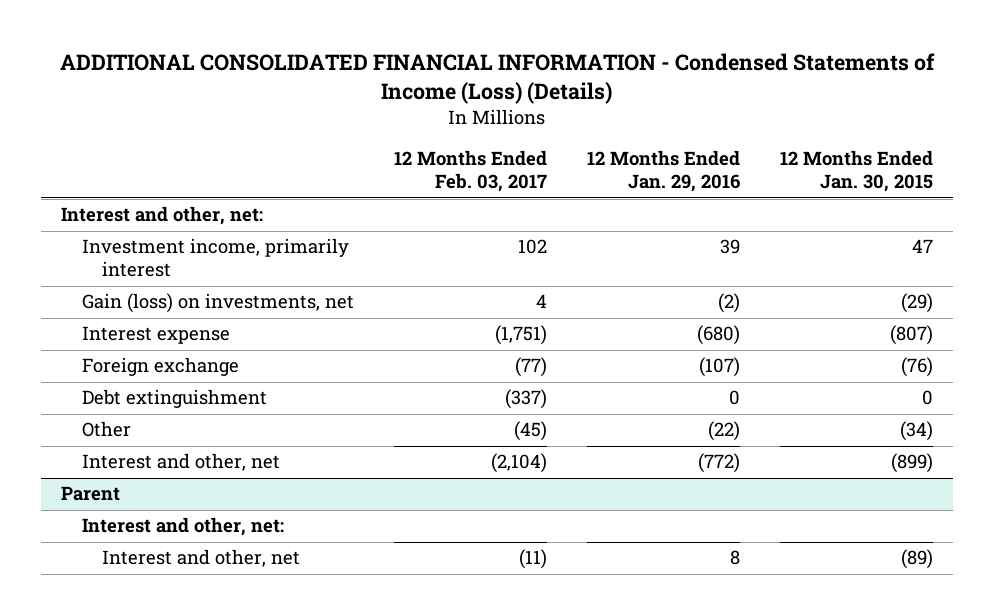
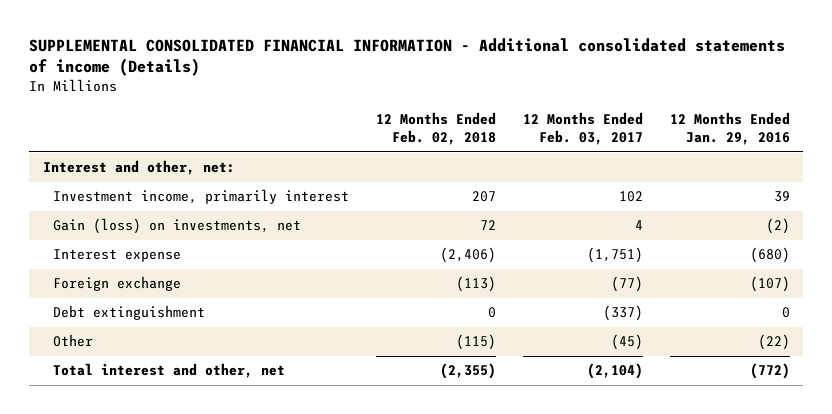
- ADDITIONAL CONSOLIDATED FINANCIAL INFORMATION - Condensed Statements of Income (Loss) (Details)
+ SUPPLEMENTAL CONSOLIDATED FINANCIAL INFORMATION - Additional consolidated statements of income (Details)
- | 12 Months Ended Feb. 03, 2017 | 12 Months Ended Jan. 29, 2016 | 12 Months Ended Jan. 30, 2015
+ | 12 Months Ended Feb. 02, 2018 | 12 Months Ended Feb. 03, 2017 | 12 Months Ended Jan. 29, 2016
- Interest and other, net | (2,104) | (772) | (899)
- Parent
- Interest and other, net:
- Interest and other, net | (11) | 8 | (89)
+ Total interest and other, net | (2,355) | (2,104) | (772)

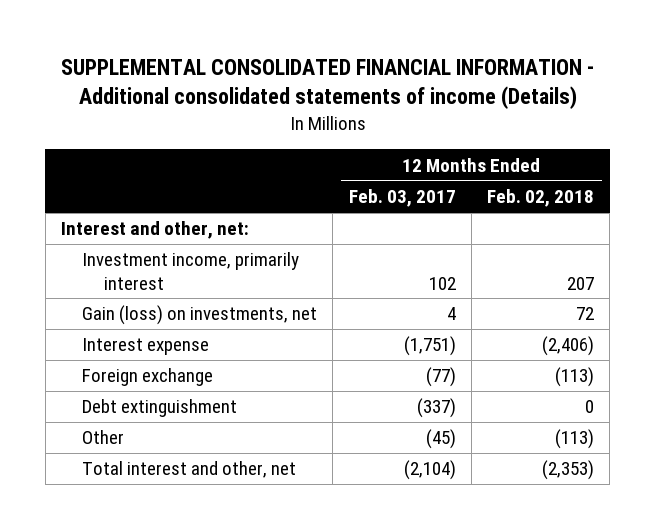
- | 12 Months Ended Feb. 02, 2018 | 12 Months Ended Feb. 03, 2017 | 12 Months Ended Jan. 29, 2016
+ | 12 Months Ended Feb. 03, 2017 | 12 Months Ended Feb. 02, 2018
- Other | (115) | (45) | (22)
- Total interest and other, net | (2,355) | (2,104) | (772)
+ Other | (45) | (113)
+ Total interest and other, net | (2,104) | (2,353)

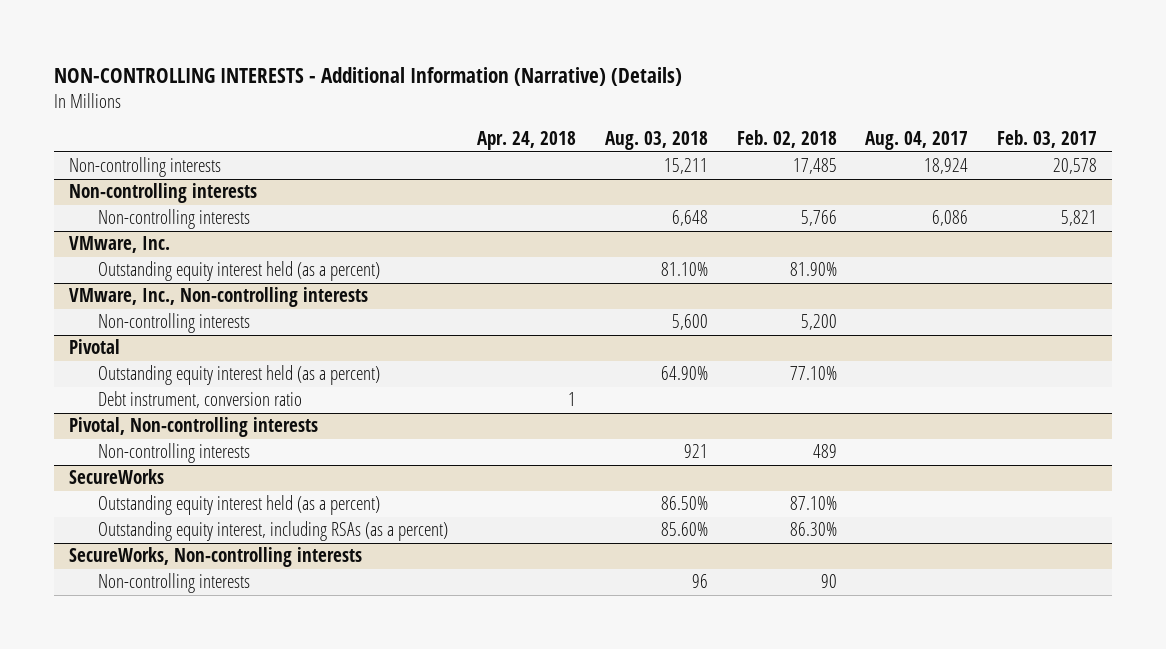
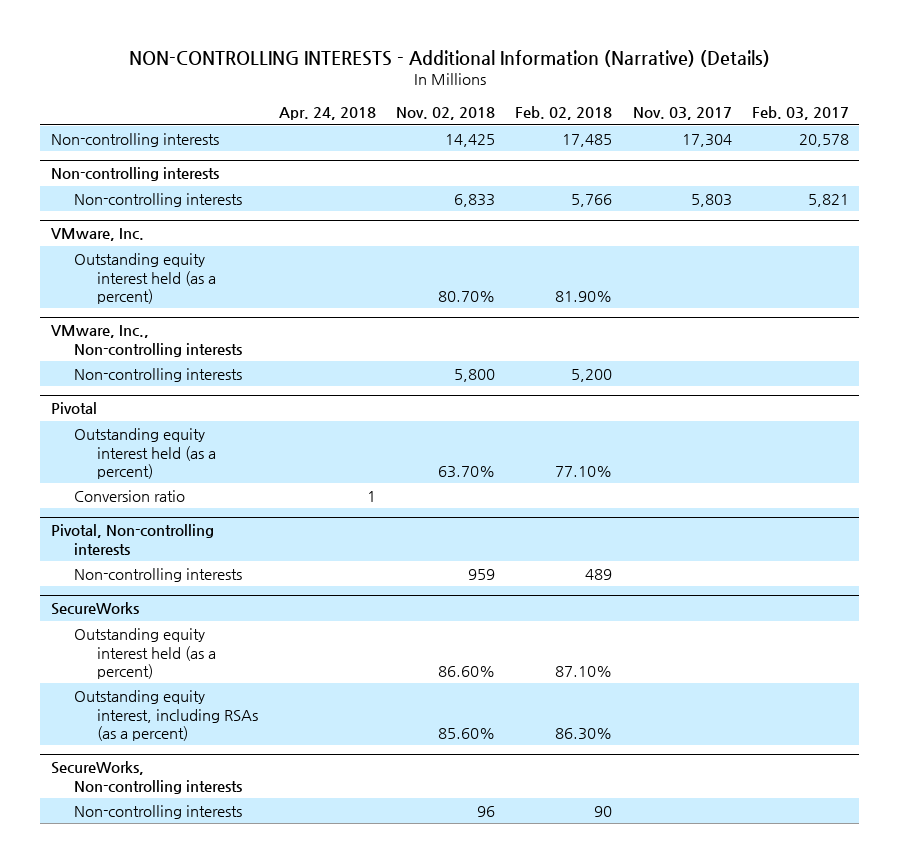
- | Apr. 24, 2018 | Aug. 03, 2018 | Feb. 02, 2018 | Aug. 04, 2017 | Feb. 03, 2017
+ | Apr. 24, 2018 | Nov. 02, 2018 | Feb. 02, 2018 | Nov. 03, 2017 | Feb. 03, 2017
@ Pivotal
- Debt instrument, conversion ratio | 1 | | | |
+ Conversion ratio | 1 | | | |

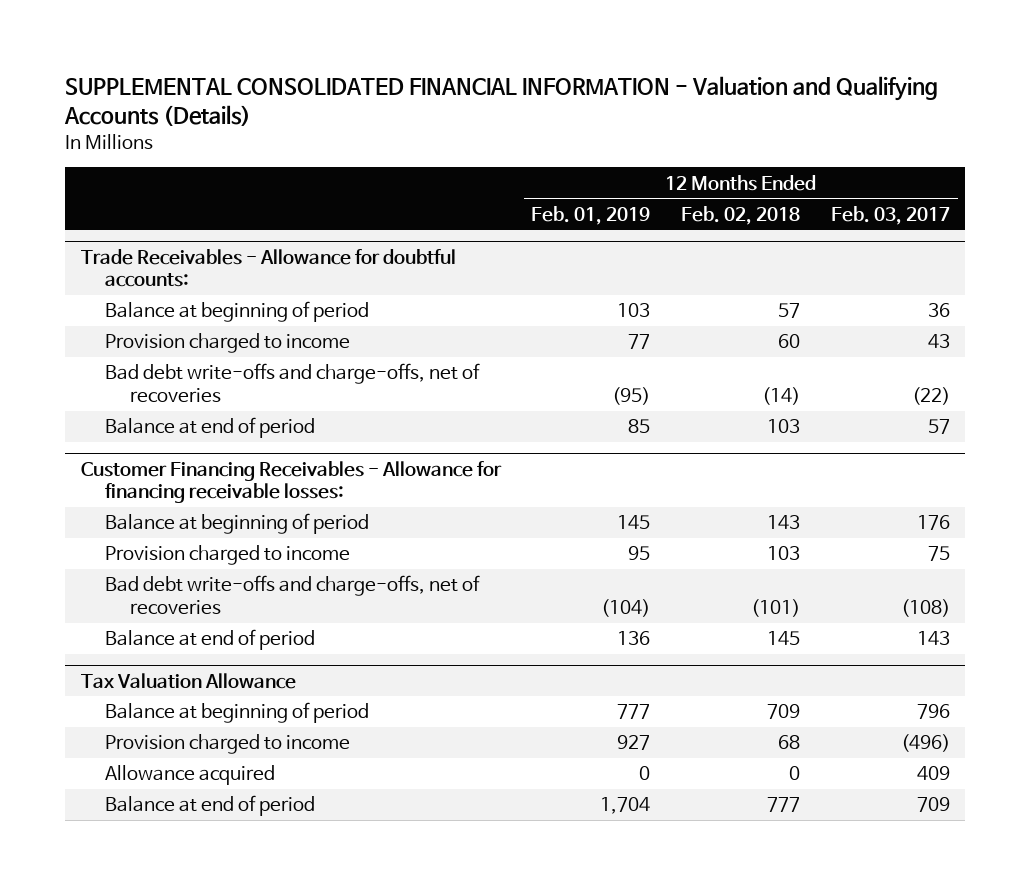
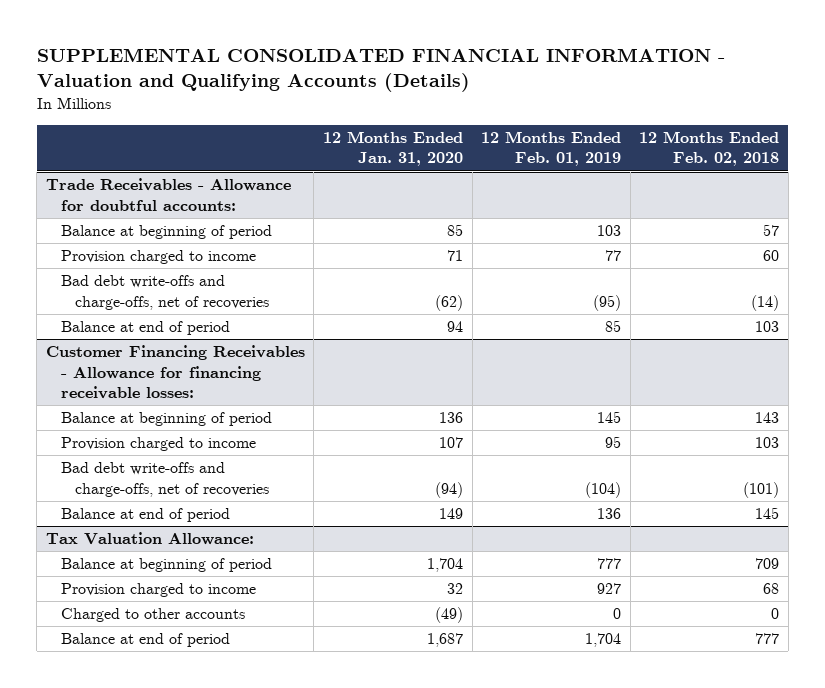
- | 12 Months Ended Feb. 01, 2019 | 12 Months Ended Feb. 02, 2018 | 12 Months Ended Feb. 03, 2017
+ | 12 Months Ended Jan. 31, 2020 | 12 Months Ended Feb. 01, 2019 | 12 Months Ended Feb. 02, 2018
- Tax Valuation Allowance
+ Tax Valuation Allowance:
- Allowance acquired | 0 | 0 | 409
+ Charged to other accounts | (49) | 0 | 0

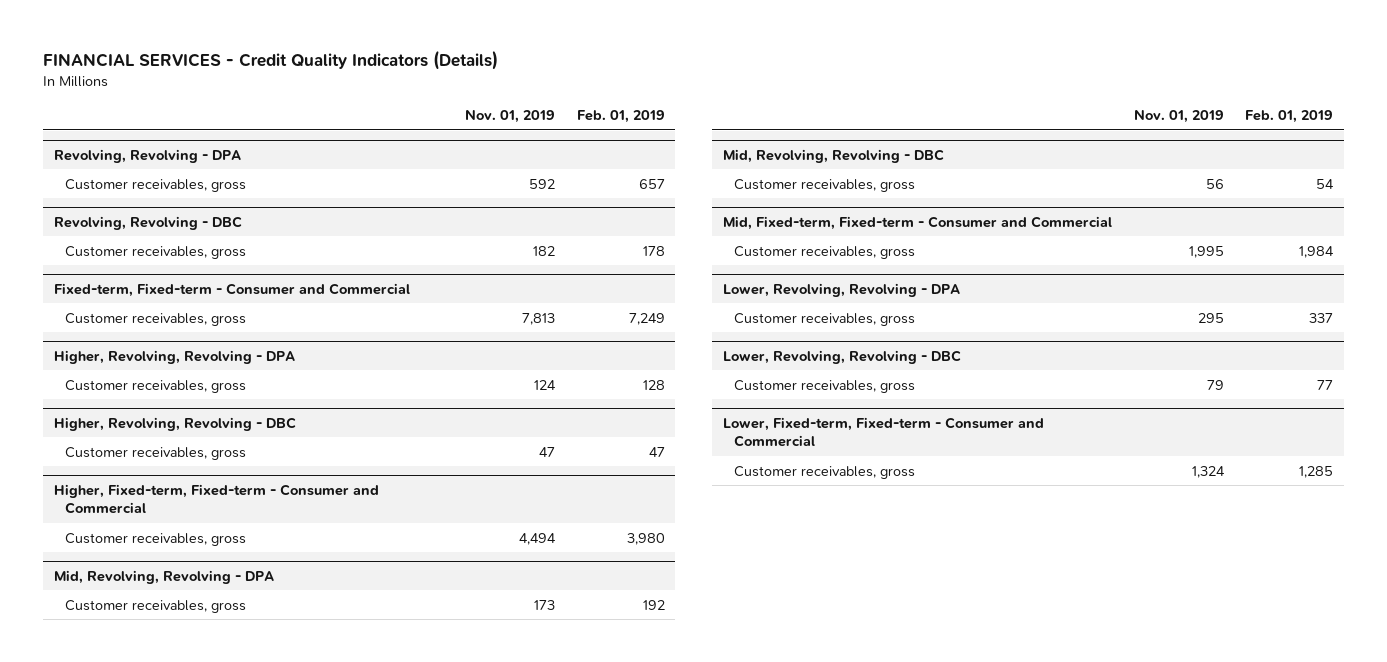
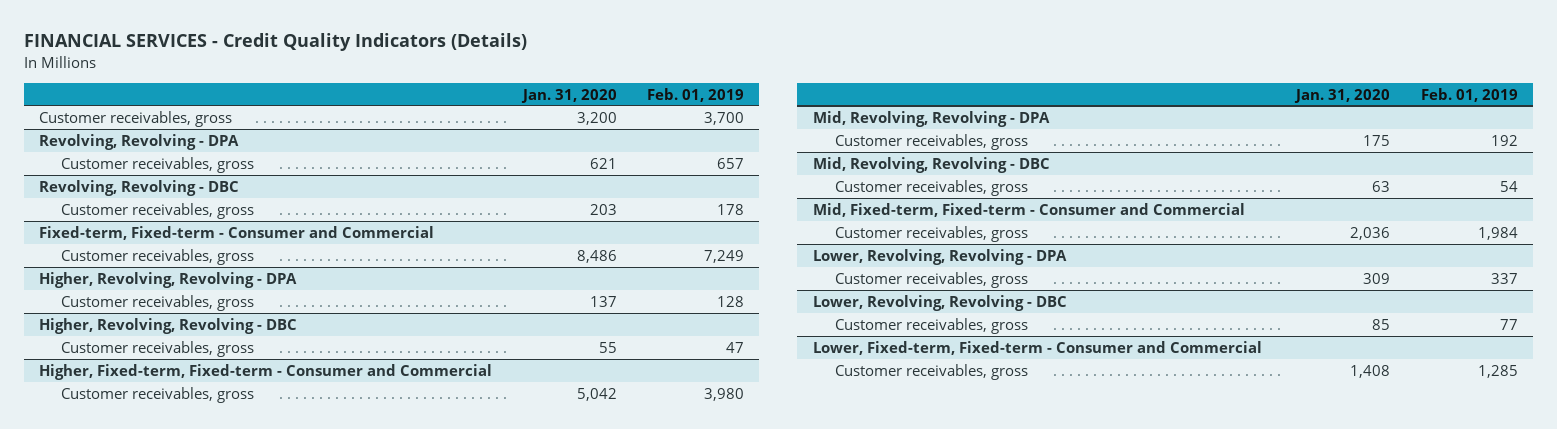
- | Nov. 01, 2019 | Feb. 01, 2019
+ | Jan. 31, 2020 | Feb. 01, 2019
+ Customer receivables, gross | 3,200 | 3,700

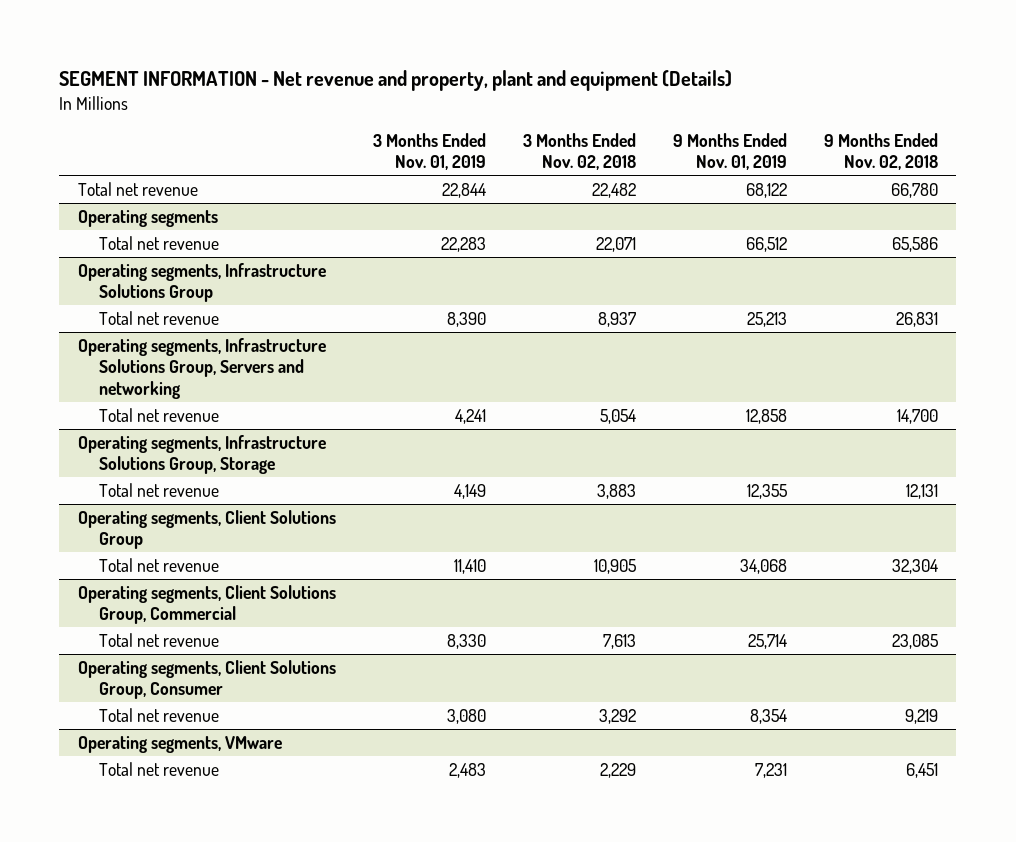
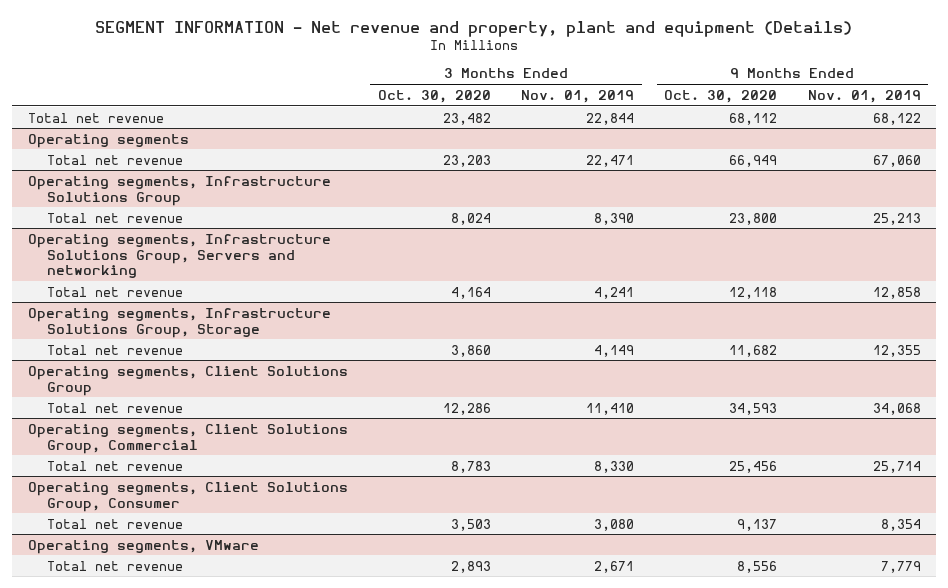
- | 3 Months Ended Nov. 01, 2019 | 3 Months Ended Nov. 02, 2018 | 9 Months Ended Nov. 01, 2019 | 9 Months Ended Nov. 02, 2018
+ | 3 Months Ended Oct. 30, 2020 | 3 Months Ended Nov. 01, 2019 | 9 Months Ended Oct. 30, 2020 | 9 Months Ended Nov. 01, 2019
@ Operating segments
- Total net revenue | 22,283 | 22,071 | 66,512 | 65,586
+ Total net revenue | 23,203 | 22,471 | 66,949 | 67,060
@ Operating segments, VMware
- Total net revenue | 2,483 | 2,229 | 7,231 | 6,451
+ Total net revenue | 2,893 | 2,671 | 8,556 | 7,779

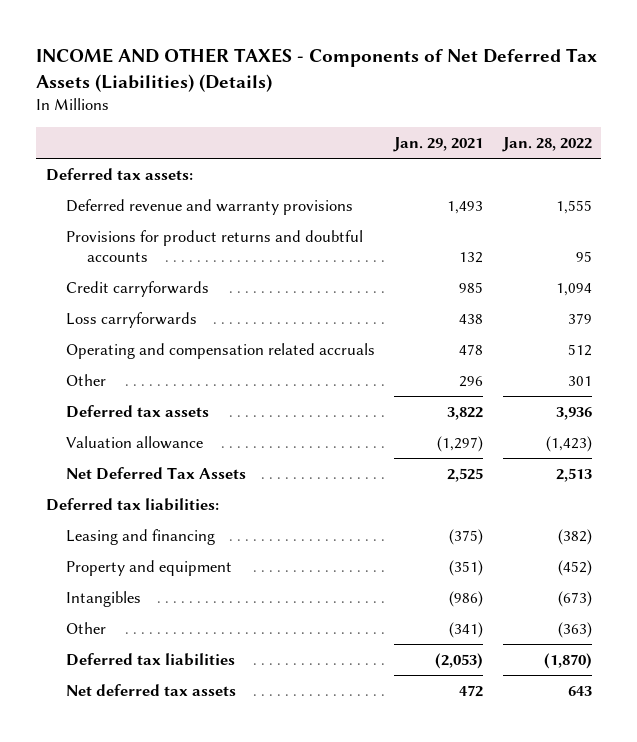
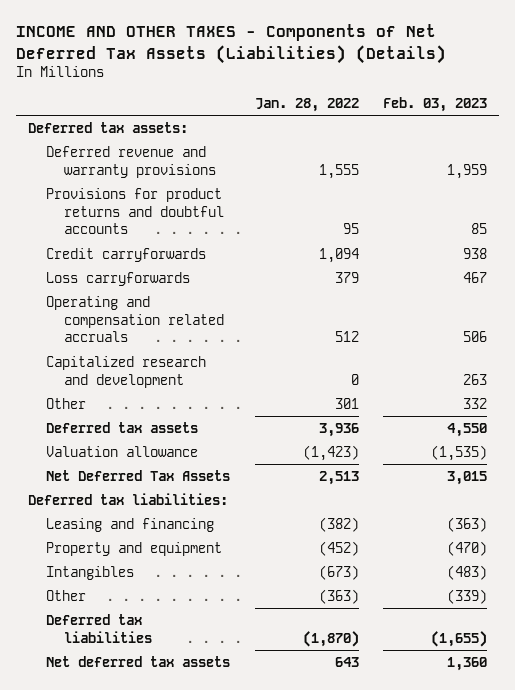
- | Jan. 29, 2021 | Jan. 28, 2022
+ | Jan. 28, 2022 | Feb. 03, 2023
+ Capitalized research and development | 0 | 263

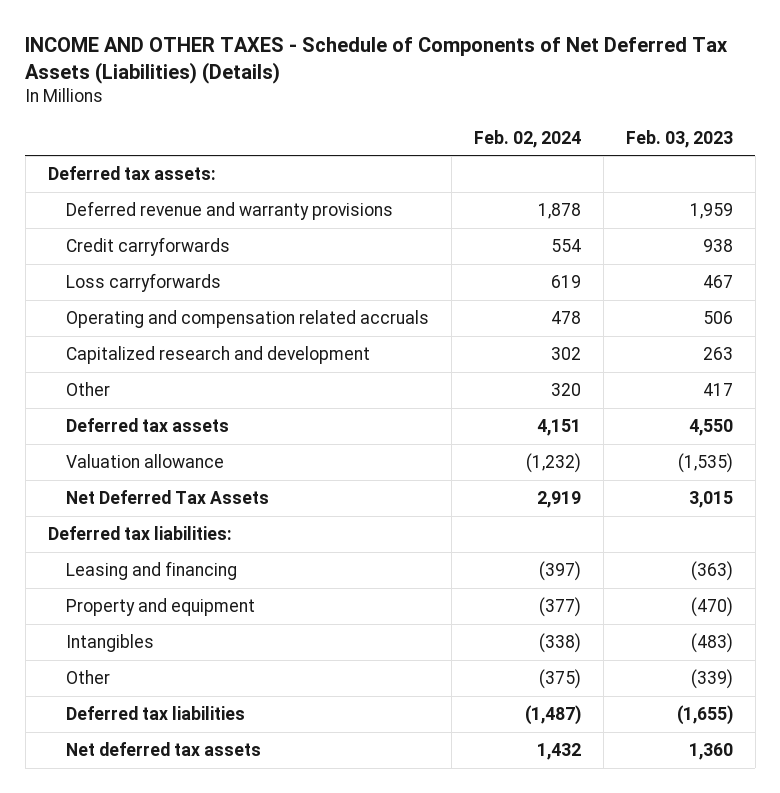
- INCOME AND OTHER TAXES - Components of Net Deferred Tax Assets (Liabilities) (Details)
+ INCOME AND OTHER TAXES - Schedule of Components of Net Deferred Tax Assets (Liabilities) (Details)
- | Jan. 28, 2022 | Feb. 03, 2023
+ | Feb. 02, 2024 | Feb. 03, 2023
- Provisions for product returns and doubtful accounts | 95 | 85
- Other | 301 | 332
+ Other | 320 | 417

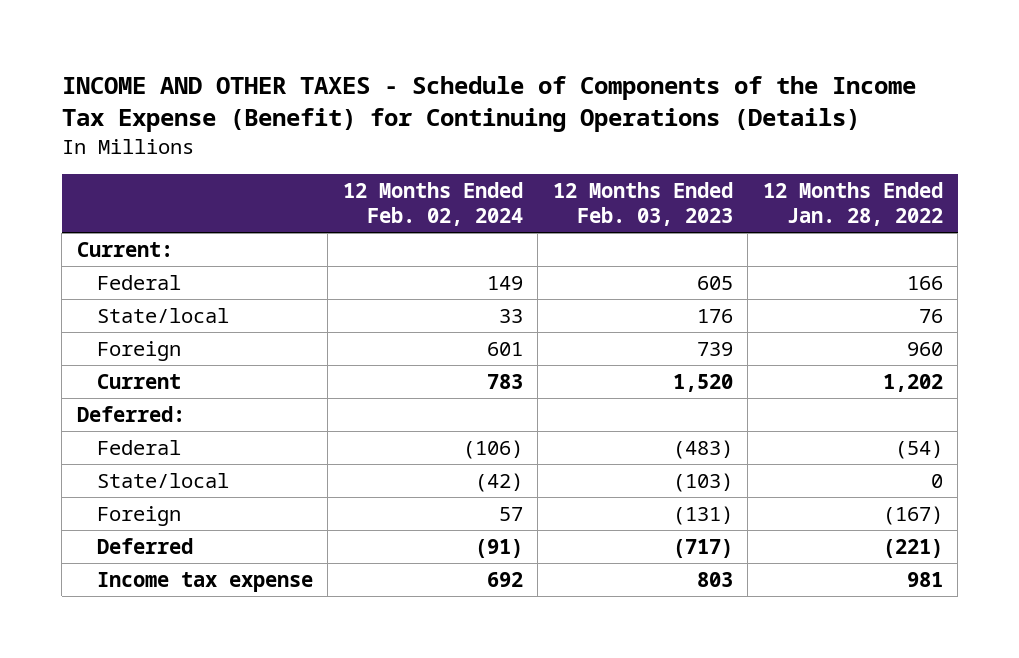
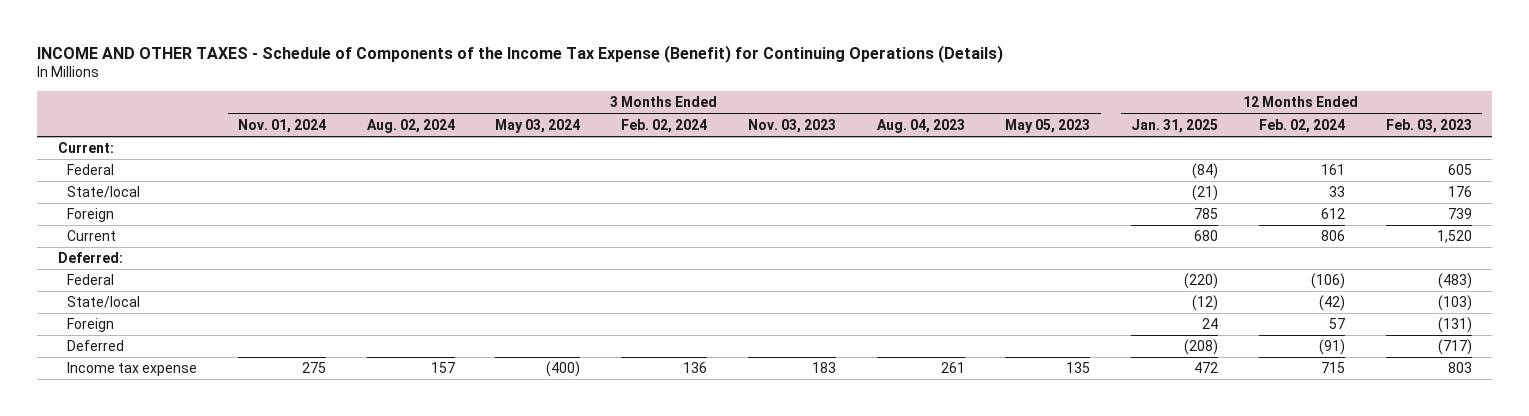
- | 12 Months Ended Feb. 02, 2024 | 12 Months Ended Feb. 03, 2023 | 12 Months Ended Jan. 28, 2022
+ | 3 Months Ended Nov. 01, 2024 | 3 Months Ended Aug. 02, 2024 | 3 Months Ended May 03, 2024 | 3 Months Ended Feb. 02, 2024 | 3 Months Ended Nov. 03, 2023 | 3 Months Ended Aug. 04, 2023 | 3 Months Ended May 05, 2023 | 12 Months Ended Jan. 31, 2025 | 12 Months Ended Feb. 02, 2024 | 12 Months Ended Feb. 03, 2023
- Federal | 149 | 605 | 166
+ Federal | | | | | | | | (84) | 161 | 605
- Foreign | 601 | 739 | 960
- Current | 783 | 1,520 | 1,202
+ Foreign | | | | | | | | 785 | 612 | 739
+ Current | | | | | | | | 680 | 806 | 1,520
- Income tax expense | 692 | 803 | 981
+ Income tax expense | 275 | 157 | (400) | 136 | 183 | 261 | 135 | 472 | 715 | 803

